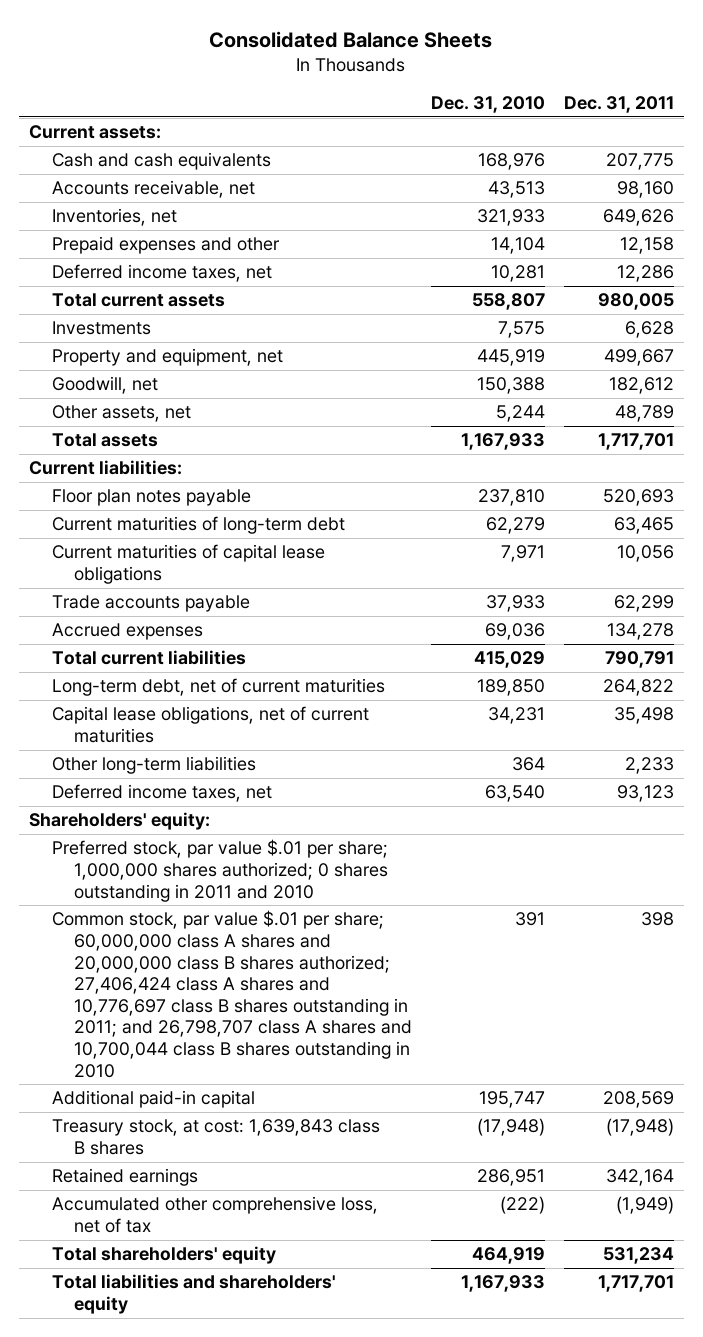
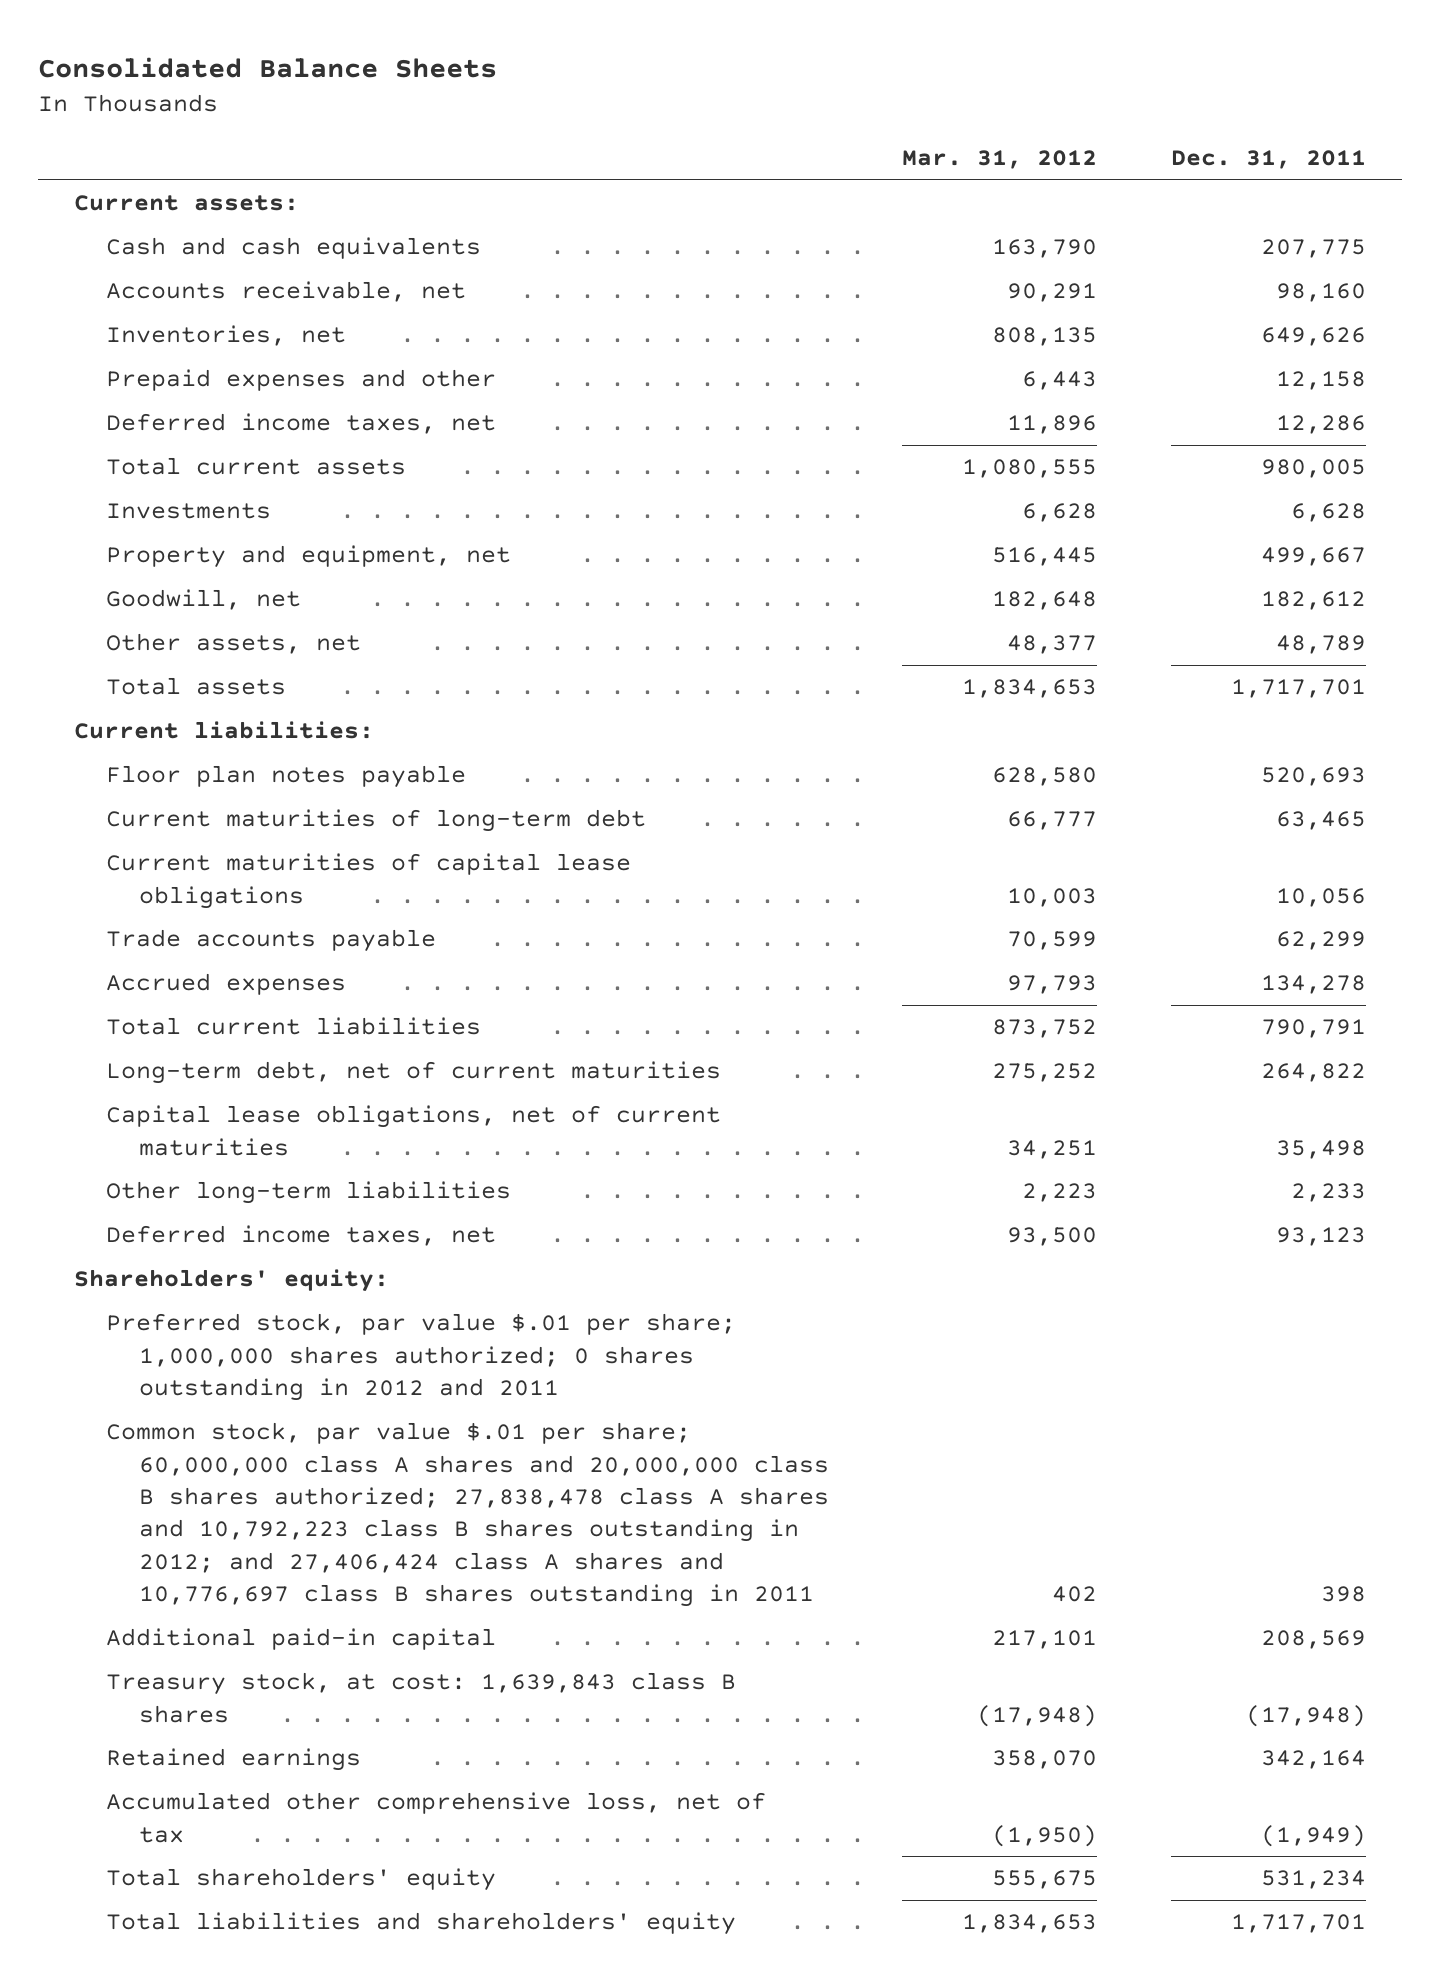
- | Dec. 31, 2010 | Dec. 31, 2011
+ | Mar. 31, 2012 | Dec. 31, 2011
- Preferred stock, par value $.01 per share; 1,000,000 shares authorized; 0 shares outstanding in 2011 and 2010
- Common stock, par value $.01 per share; 60,000,000 class A shares and 20,000,000 class B shares authorized; 27,406,424 class A shares and 10,776,697 class B shares outstanding in 2011; and 26,798,707 class A shares and 10,700,044 class B shares outstanding in 2010 | 391 | 398
+ Preferred stock, par value $.01 per share; 1,000,000 shares authorized; 0 shares outstanding in 2012 and 2011
+ Common stock, par value $.01 per share; 60,000,000 class A shares and 20,000,000 class B shares authorized; 27,838,478 class A shares and 10,792,223 class B shares outstanding in 2012; and 27,406,424 class A shares and 10,776,697 class B shares outstanding in 2011 | 402 | 398

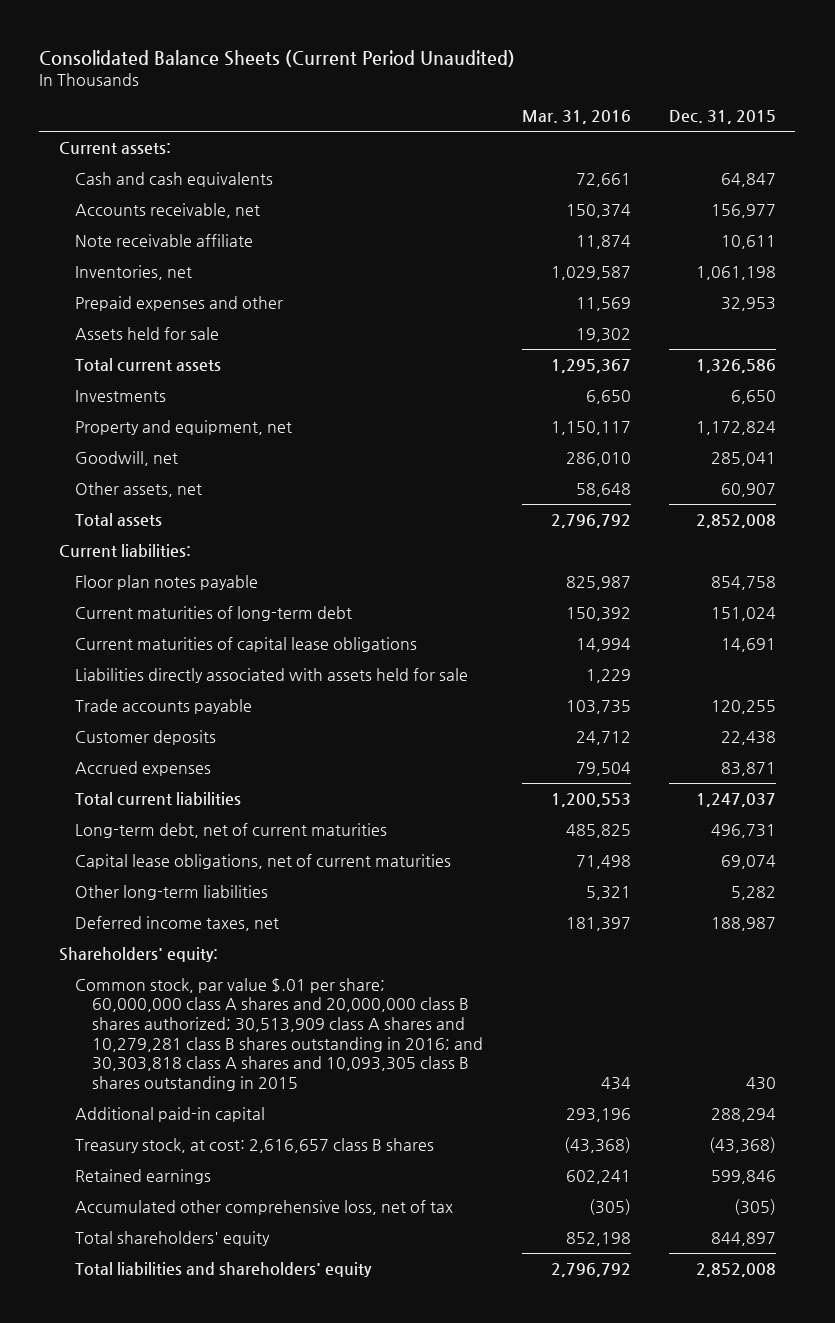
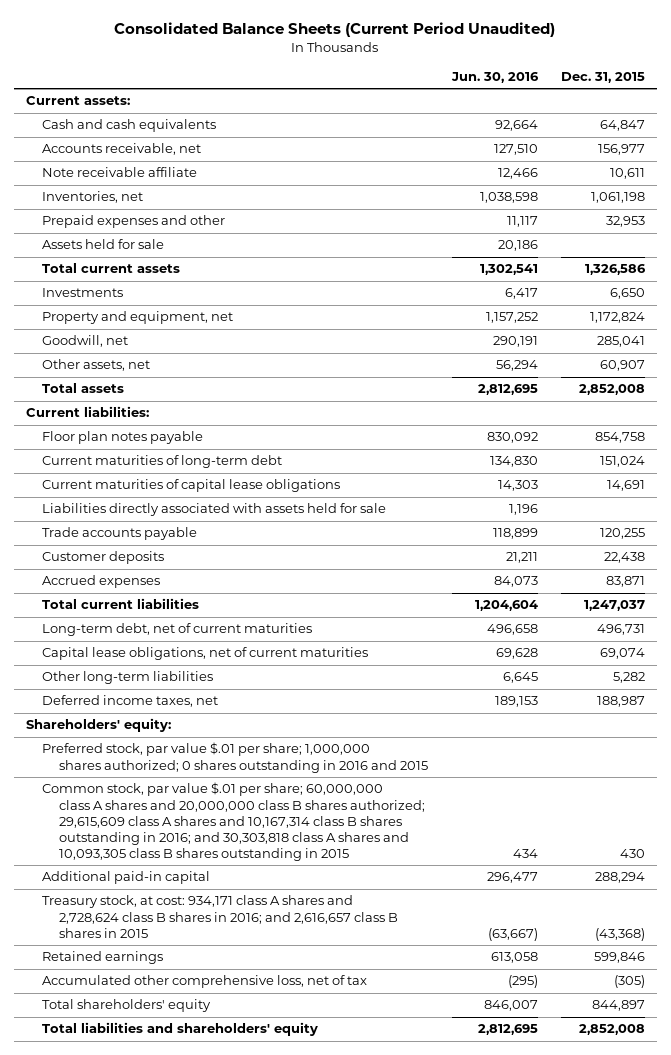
- | Mar. 31, 2016 | Dec. 31, 2015
+ | Jun. 30, 2016 | Dec. 31, 2015
- Common stock, par value $.01 per share; 60,000,000 class A shares and 20,000,000 class B shares authorized; 30,513,909 class A shares and 10,279,281 class B shares outstanding in 2016; and 30,303,818 class A shares and 10,093,305 class B shares outstanding in 2015 | 434 | 430
+ Preferred stock, par value $.01 per share; 1,000,000 shares authorized; 0 shares outstanding in 2016 and 2015
+ Common stock, par value $.01 per share; 60,000,000 class A shares and 20,000,000 class B shares authorized; 29,615,609 class A shares and 10,167,314 class B shares outstanding in 2016; and 30,303,818 class A shares and 10,093,305 class B shares outstanding in 2015 | 434 | 430
- Treasury stock, at cost: 2,616,657 class B shares | (43,368) | (43,368)
+ Treasury stock, at cost: 934,171 class A shares and 2,728,624 class B shares in 2016; and 2,616,657 class B shares in 2015 | (63,667) | (43,368)

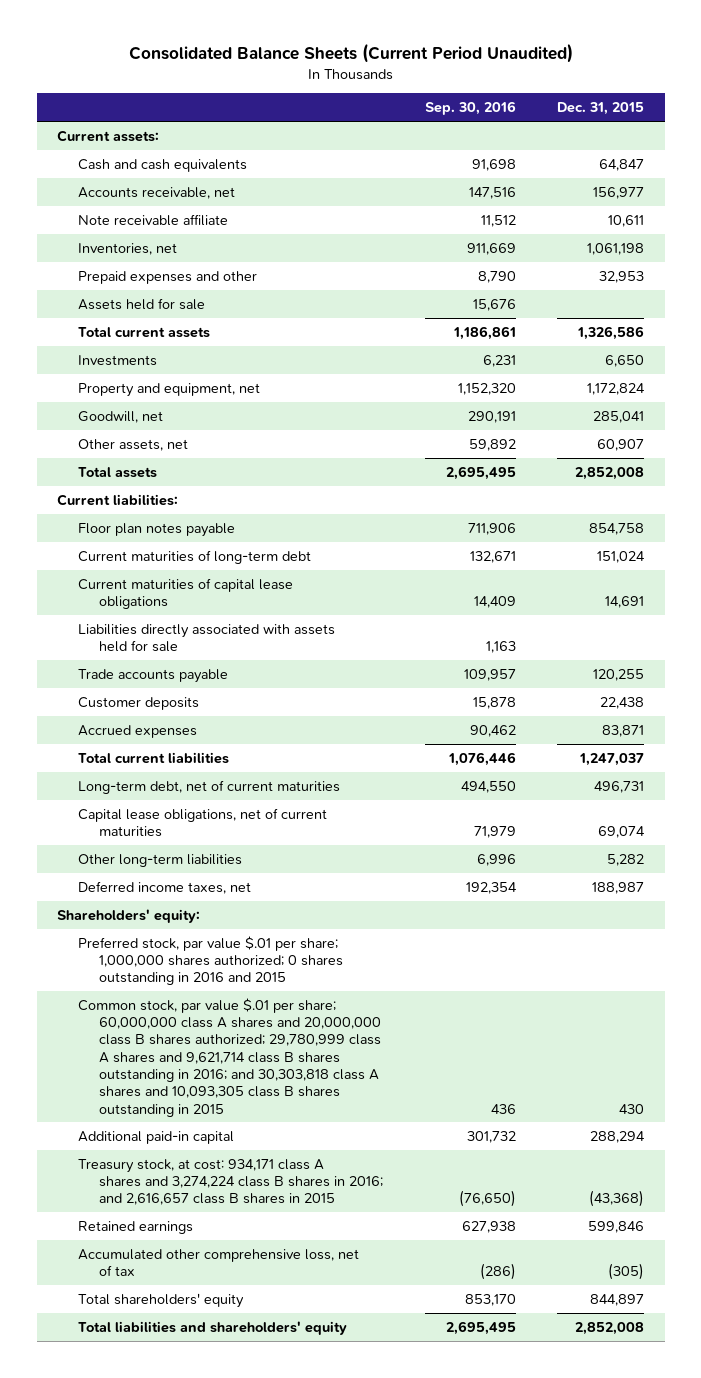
- | Jun. 30, 2016 | Dec. 31, 2015
+ | Sep. 30, 2016 | Dec. 31, 2015
- Common stock, par value $.01 per share; 60,000,000 class A shares and 20,000,000 class B shares authorized; 29,615,609 class A shares and 10,167,314 class B shares outstanding in 2016; and 30,303,818 class A shares and 10,093,305 class B shares outstanding in 2015 | 434 | 430
+ Common stock, par value $.01 per share; 60,000,000 class A shares and 20,000,000 class B shares authorized; 29,780,999 class A shares and 9,621,714 class B shares outstanding in 2016; and 30,303,818 class A shares and 10,093,305 class B shares outstanding in 2015 | 436 | 430
- Treasury stock, at cost: 934,171 class A shares and 2,728,624 class B shares in 2016; and 2,616,657 class B shares in 2015 | (63,667) | (43,368)
+ Treasury stock, at cost: 934,171 class A shares and 3,274,224 class B shares in 2016; and 2,616,657 class B shares in 2015 | (76,650) | (43,368)

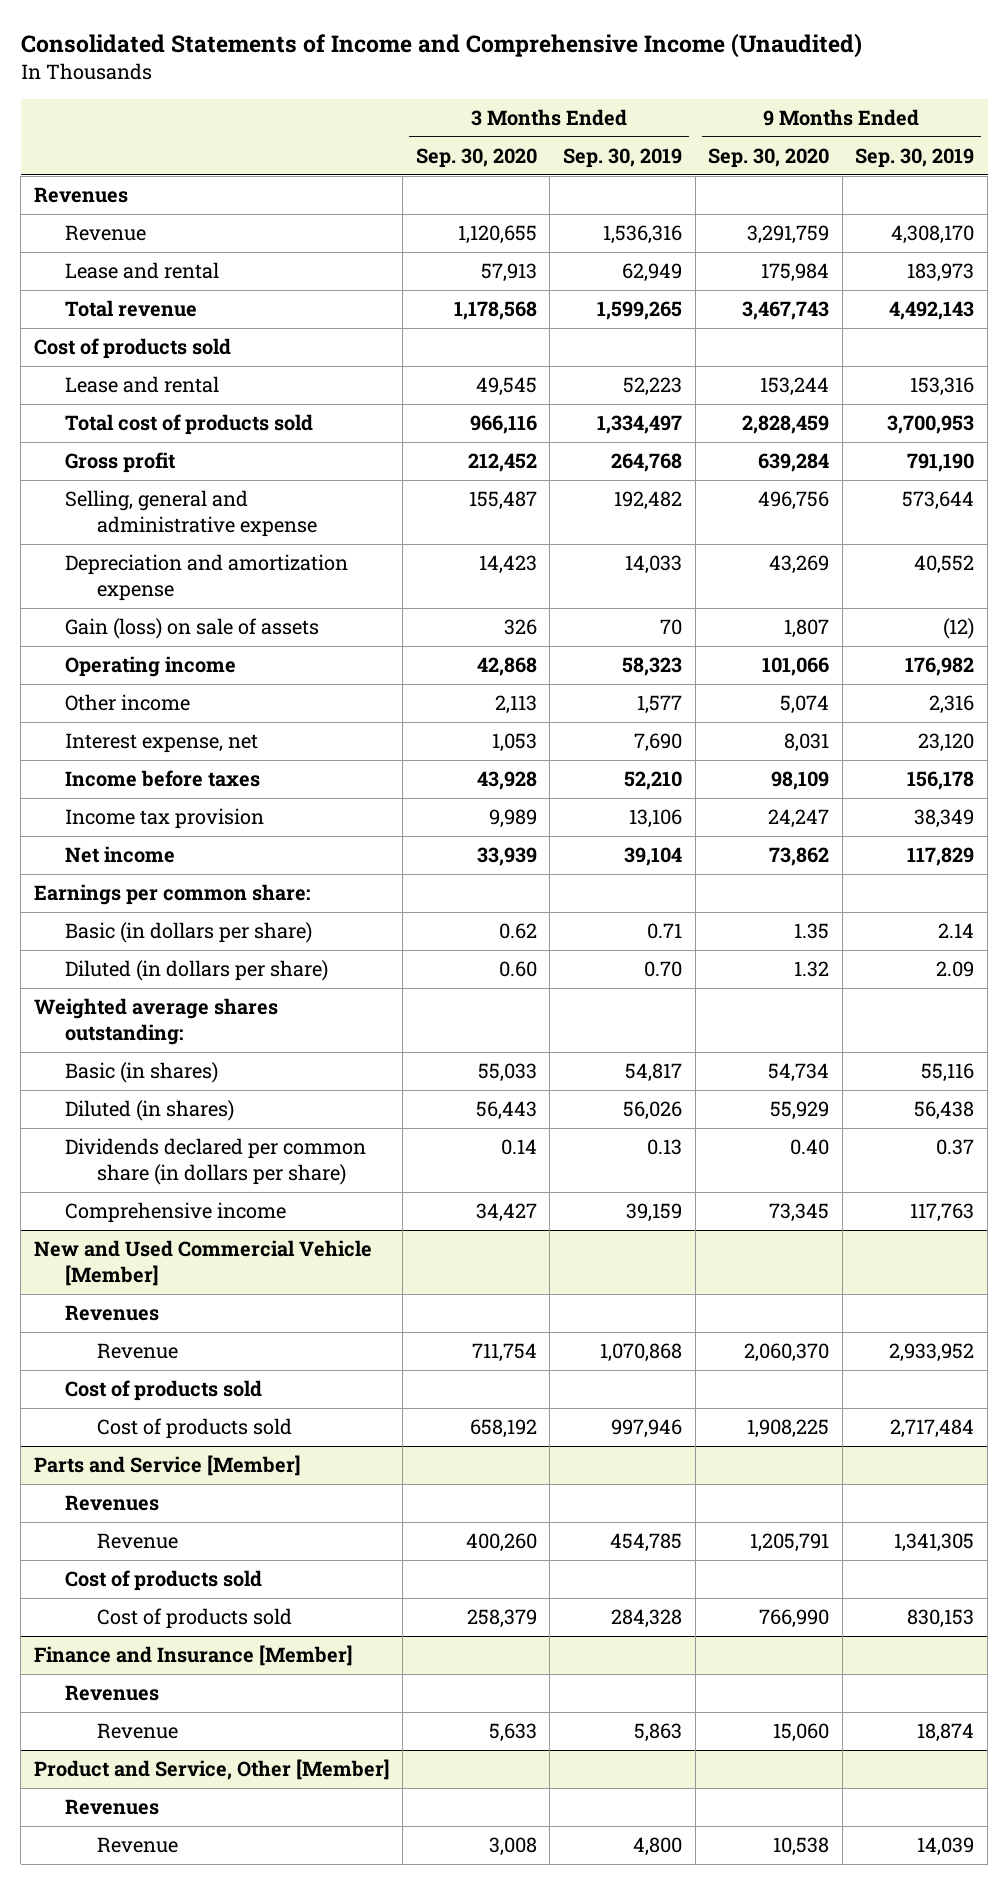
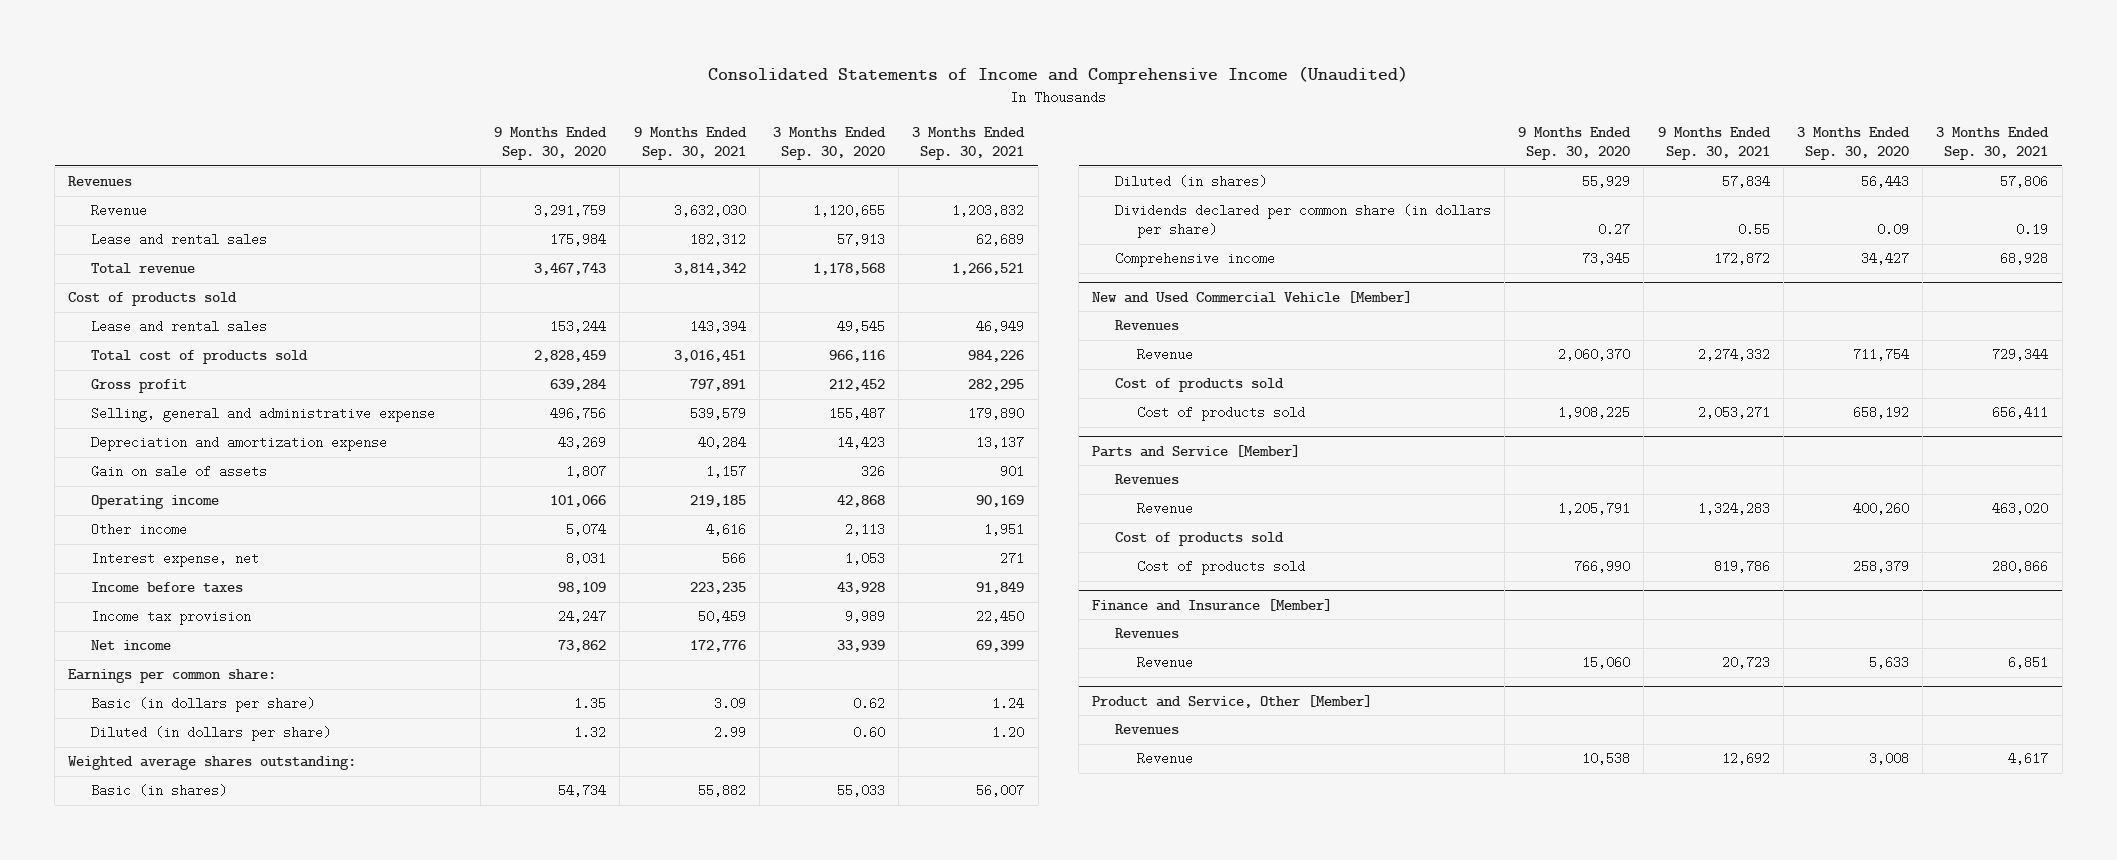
- | 3 Months Ended Sep. 30, 2020 | 3 Months Ended Sep. 30, 2019 | 9 Months Ended Sep. 30, 2020 | 9 Months Ended Sep. 30, 2019
+ | 9 Months Ended Sep. 30, 2020 | 9 Months Ended Sep. 30, 2021 | 3 Months Ended Sep. 30, 2020 | 3 Months Ended Sep. 30, 2021
- Lease and rental | 57,913 | 62,949 | 175,984 | 183,973
+ Lease and rental sales | 175,984 | 182,312 | 57,913 | 62,689
- Lease and rental | 49,545 | 52,223 | 153,244 | 153,316
+ Lease and rental sales | 153,244 | 143,394 | 49,545 | 46,949
- Gain (loss) on sale of assets | 326 | 70 | 1,807 | (12)
+ Gain on sale of assets | 1,807 | 1,157 | 326 | 901
- Dividends declared per common share (in dollars per share) | 0.14 | 0.13 | 0.40 | 0.37
+ Dividends declared per common share (in dollars per share) | 0.27 | 0.55 | 0.09 | 0.19

